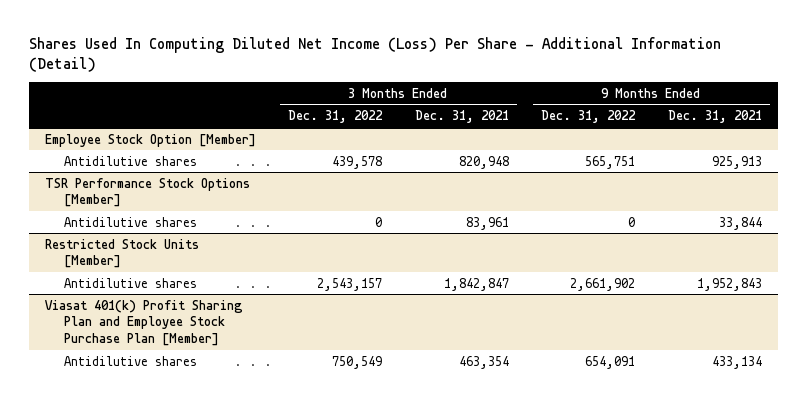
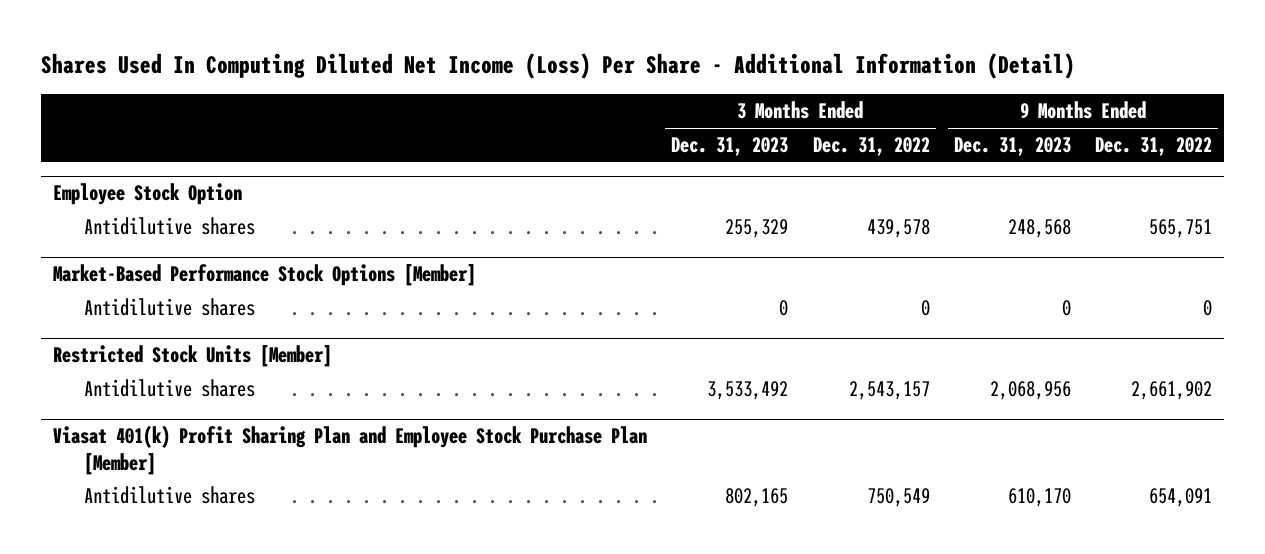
- | 3 Months Ended Dec. 31, 2022 | 3 Months Ended Dec. 31, 2021 | 9 Months Ended Dec. 31, 2022 | 9 Months Ended Dec. 31, 2021
+ | 3 Months Ended Dec. 31, 2023 | 3 Months Ended Dec. 31, 2022 | 9 Months Ended Dec. 31, 2023 | 9 Months Ended Dec. 31, 2022
- Employee Stock Option [Member]
+ Employee Stock Option
- TSR Performance Stock Options [Member]
+ Market-Based Performance Stock Options [Member]

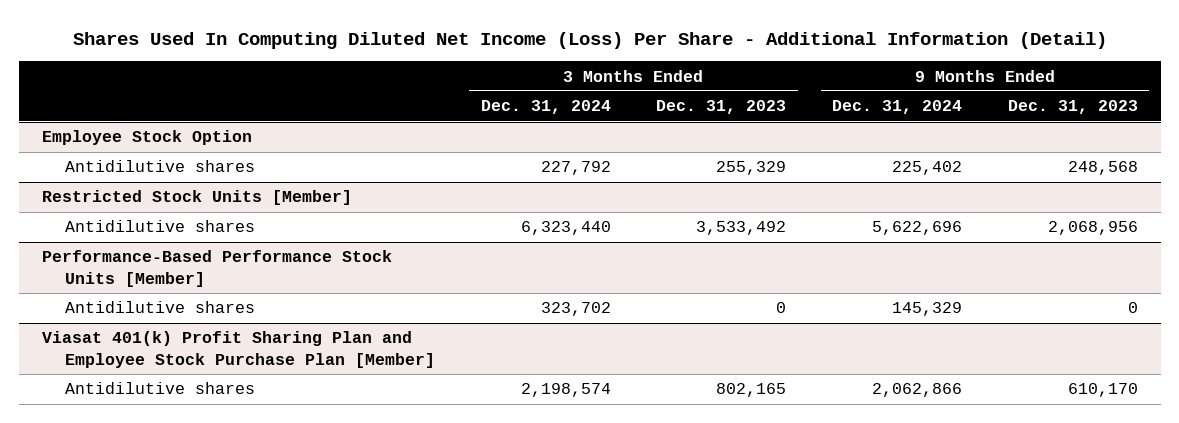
- | 3 Months Ended Dec. 31, 2023 | 3 Months Ended Dec. 31, 2022 | 9 Months Ended Dec. 31, 2023 | 9 Months Ended Dec. 31, 2022
+ | 3 Months Ended Dec. 31, 2024 | 3 Months Ended Dec. 31, 2023 | 9 Months Ended Dec. 31, 2024 | 9 Months Ended Dec. 31, 2023
- Market-Based Performance Stock Options [Member]
- Antidilutive shares | 0 | 0 | 0 | 0
+ Performance-Based Performance Stock Units [Member]
+ Antidilutive shares | 323,702 | 0 | 145,329 | 0

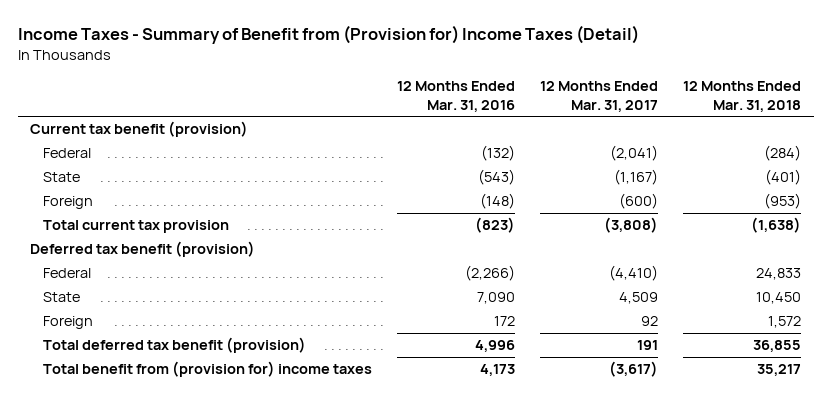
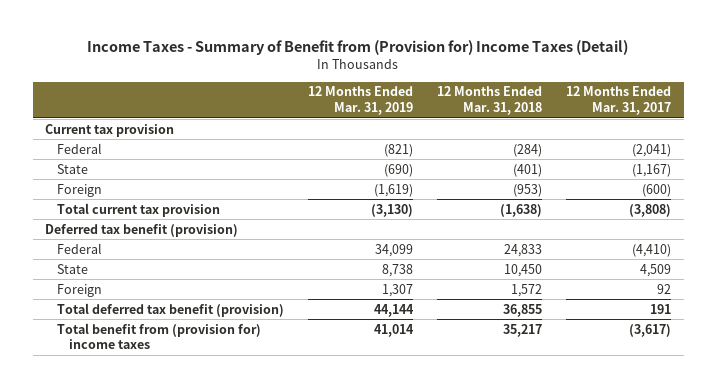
- | 12 Months Ended Mar. 31, 2016 | 12 Months Ended Mar. 31, 2017 | 12 Months Ended Mar. 31, 2018
+ | 12 Months Ended Mar. 31, 2019 | 12 Months Ended Mar. 31, 2018 | 12 Months Ended Mar. 31, 2017
- Current tax benefit (provision)
+ Current tax provision

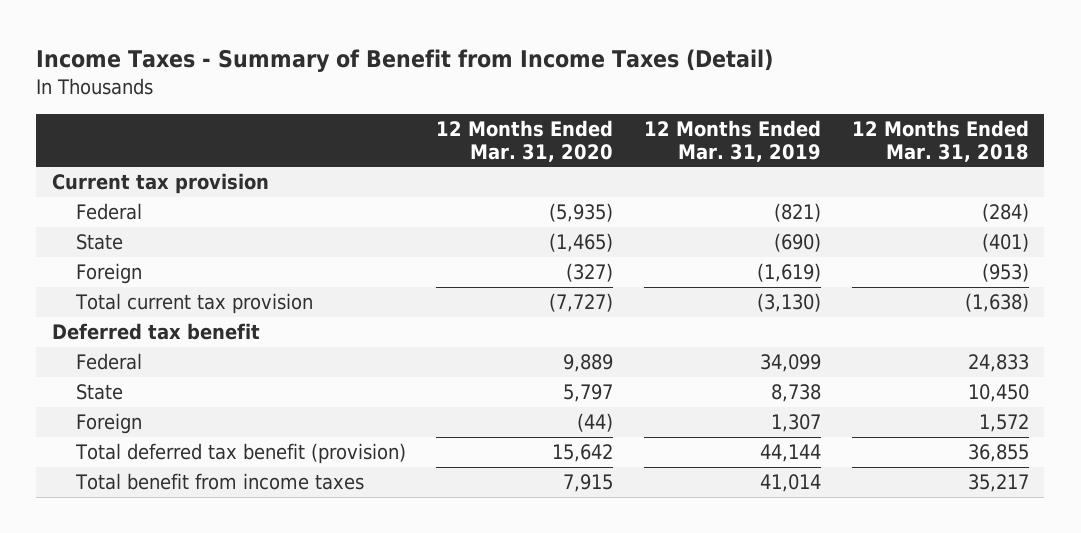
- Income Taxes - Summary of Benefit from (Provision for) Income Taxes (Detail)
+ Income Taxes - Summary of Benefit from Income Taxes (Detail)
- | 12 Months Ended Mar. 31, 2019 | 12 Months Ended Mar. 31, 2018 | 12 Months Ended Mar. 31, 2017
+ | 12 Months Ended Mar. 31, 2020 | 12 Months Ended Mar. 31, 2019 | 12 Months Ended Mar. 31, 2018
- Deferred tax benefit (provision)
+ Deferred tax benefit
- Total benefit from (provision for) income taxes | 41,014 | 35,217 | (3,617)
+ Total benefit from income taxes | 7,915 | 41,014 | 35,217

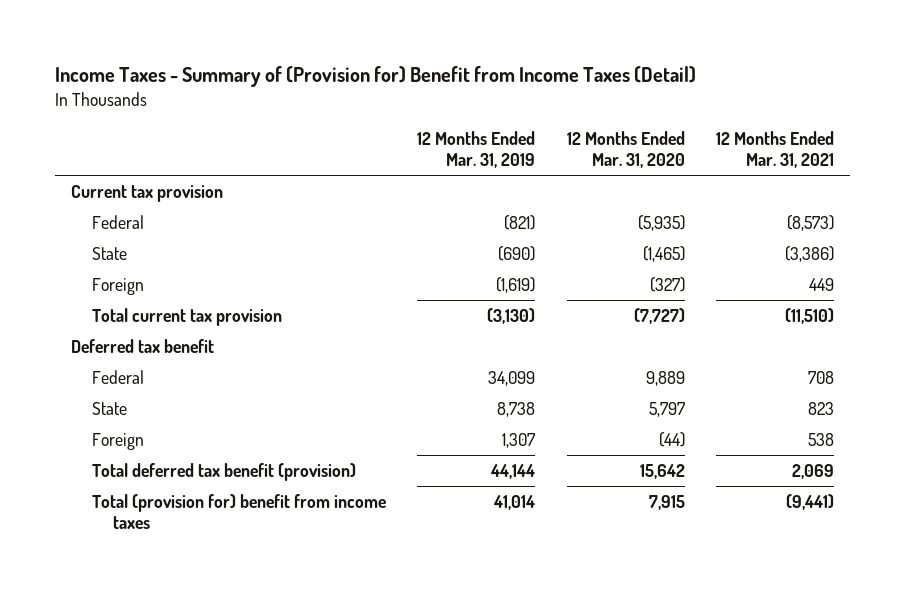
- Income Taxes - Summary of Benefit from Income Taxes (Detail)
+ Income Taxes - Summary of (Provision for) Benefit from Income Taxes (Detail)
- | 12 Months Ended Mar. 31, 2020 | 12 Months Ended Mar. 31, 2019 | 12 Months Ended Mar. 31, 2018
+ | 12 Months Ended Mar. 31, 2019 | 12 Months Ended Mar. 31, 2020 | 12 Months Ended Mar. 31, 2021
- Total benefit from income taxes | 7,915 | 41,014 | 35,217
+ Total (provision for) benefit from income taxes | 41,014 | 7,915 | (9,441)

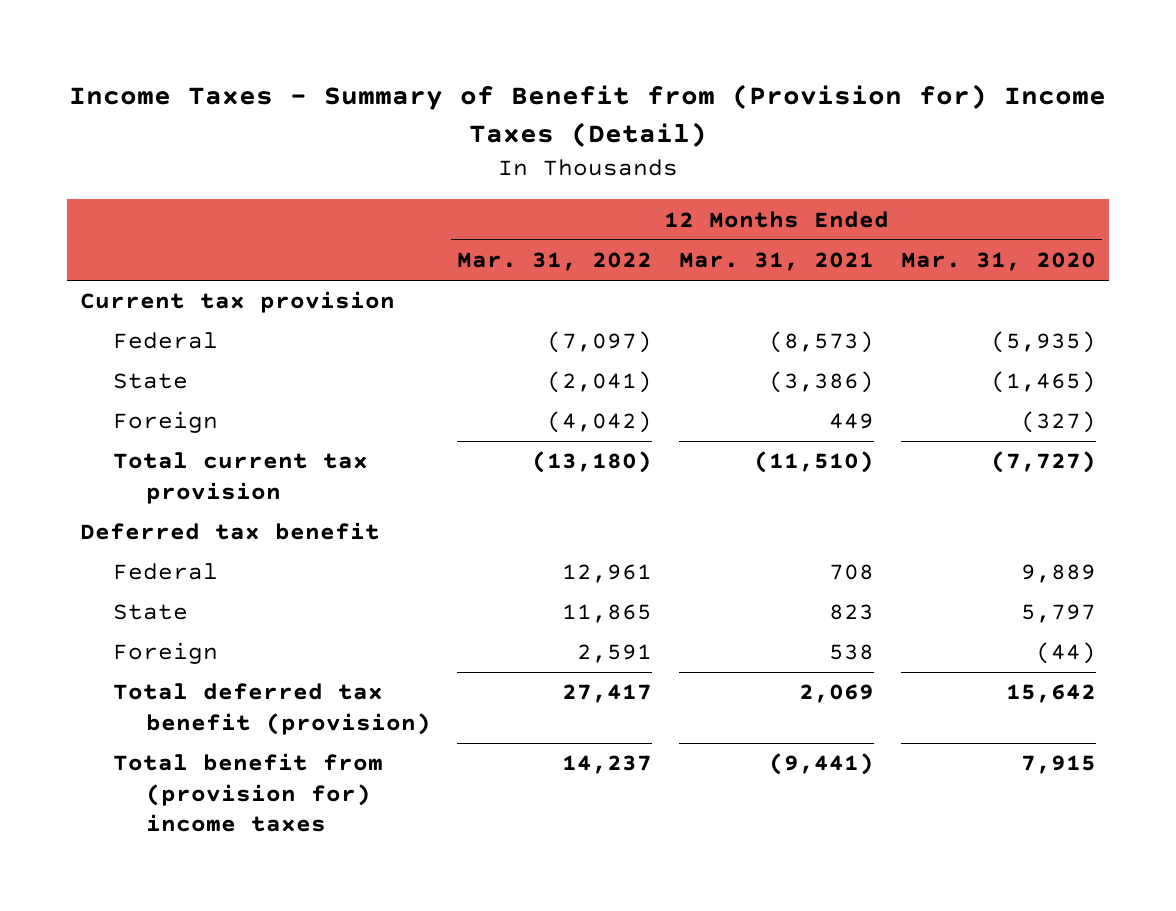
- Income Taxes - Summary of (Provision for) Benefit from Income Taxes (Detail)
+ Income Taxes - Summary of Benefit from (Provision for) Income Taxes (Detail)
- | 12 Months Ended Mar. 31, 2019 | 12 Months Ended Mar. 31, 2020 | 12 Months Ended Mar. 31, 2021
+ | 12 Months Ended Mar. 31, 2022 | 12 Months Ended Mar. 31, 2021 | 12 Months Ended Mar. 31, 2020
- Total (provision for) benefit from income taxes | 41,014 | 7,915 | (9,441)
+ Total benefit from (provision for) income taxes | 14,237 | (9,441) | 7,915

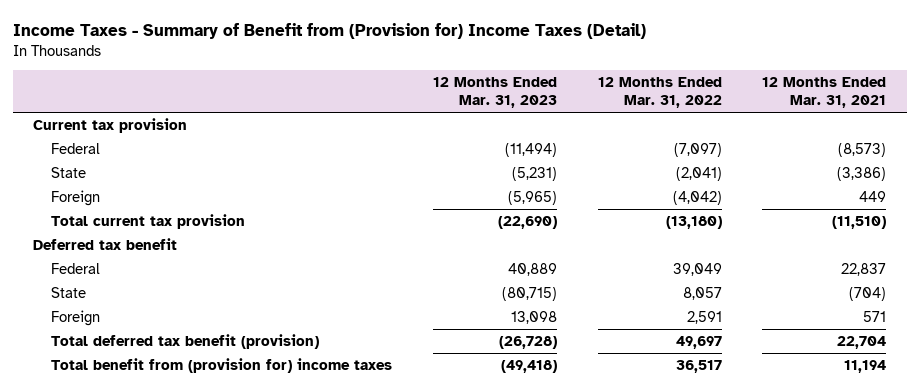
- | 12 Months Ended Mar. 31, 2022 | 12 Months Ended Mar. 31, 2021 | 12 Months Ended Mar. 31, 2020
+ | 12 Months Ended Mar. 31, 2023 | 12 Months Ended Mar. 31, 2022 | 12 Months Ended Mar. 31, 2021
- Federal | 12,961 | 708 | 9,889
- State | 11,865 | 823 | 5,797
- Foreign | 2,591 | 538 | (44)
- Total deferred tax benefit (provision) | 27,417 | 2,069 | 15,642
- Total benefit from (provision for) income taxes | 14,237 | (9,441) | 7,915
+ Federal | 40,889 | 39,049 | 22,837
+ State | (80,715) | 8,057 | (704)
+ Foreign | 13,098 | 2,591 | 571
+ Total deferred tax benefit (provision) | (26,728) | 49,697 | 22,704
+ Total benefit from (provision for) income taxes | (49,418) | 36,517 | 11,194

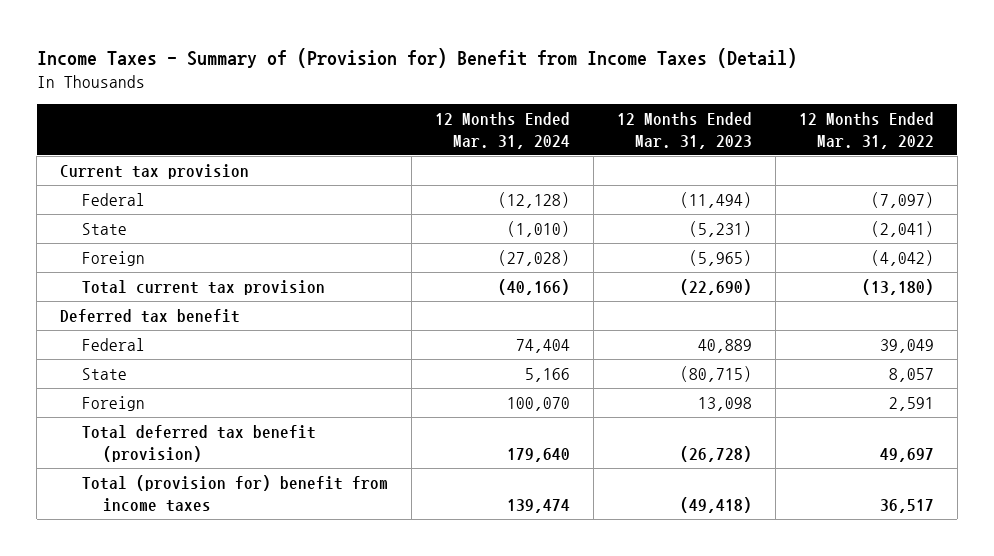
- Income Taxes - Summary of Benefit from (Provision for) Income Taxes (Detail)
+ Income Taxes - Summary of (Provision for) Benefit from Income Taxes (Detail)
- | 12 Months Ended Mar. 31, 2023 | 12 Months Ended Mar. 31, 2022 | 12 Months Ended Mar. 31, 2021
+ | 12 Months Ended Mar. 31, 2024 | 12 Months Ended Mar. 31, 2023 | 12 Months Ended Mar. 31, 2022
- Total benefit from (provision for) income taxes | (49,418) | 36,517 | 11,194
+ Total (provision for) benefit from income taxes | 139,474 | (49,418) | 36,517

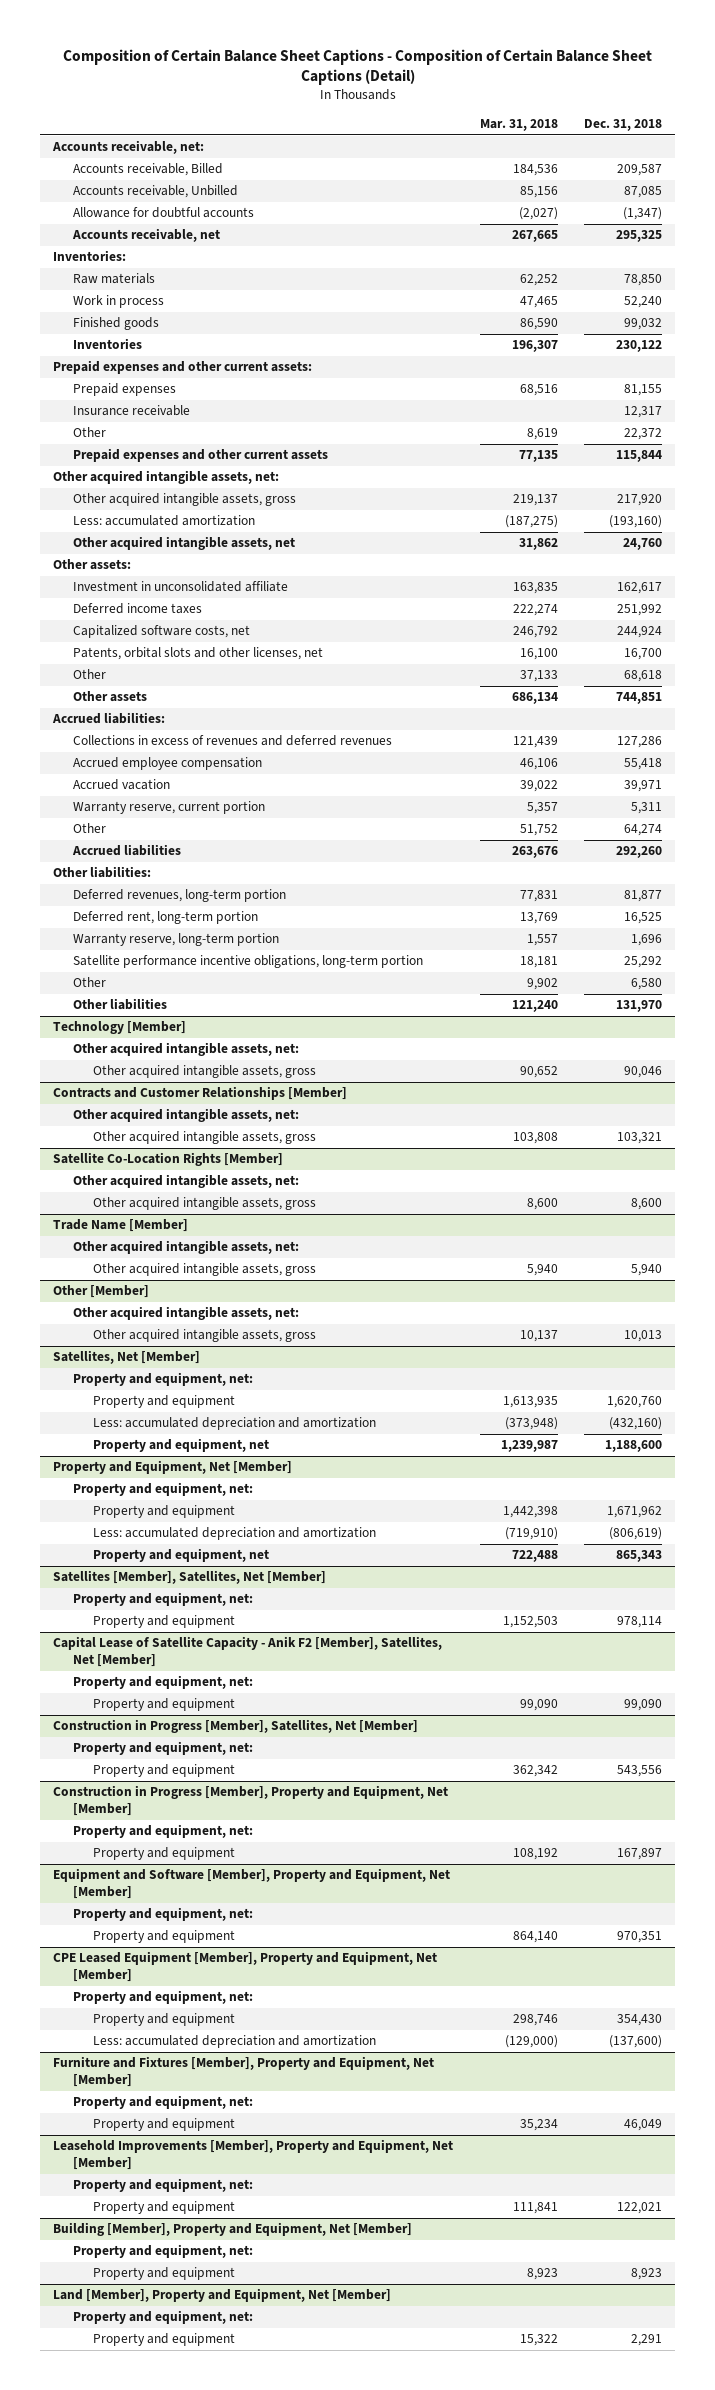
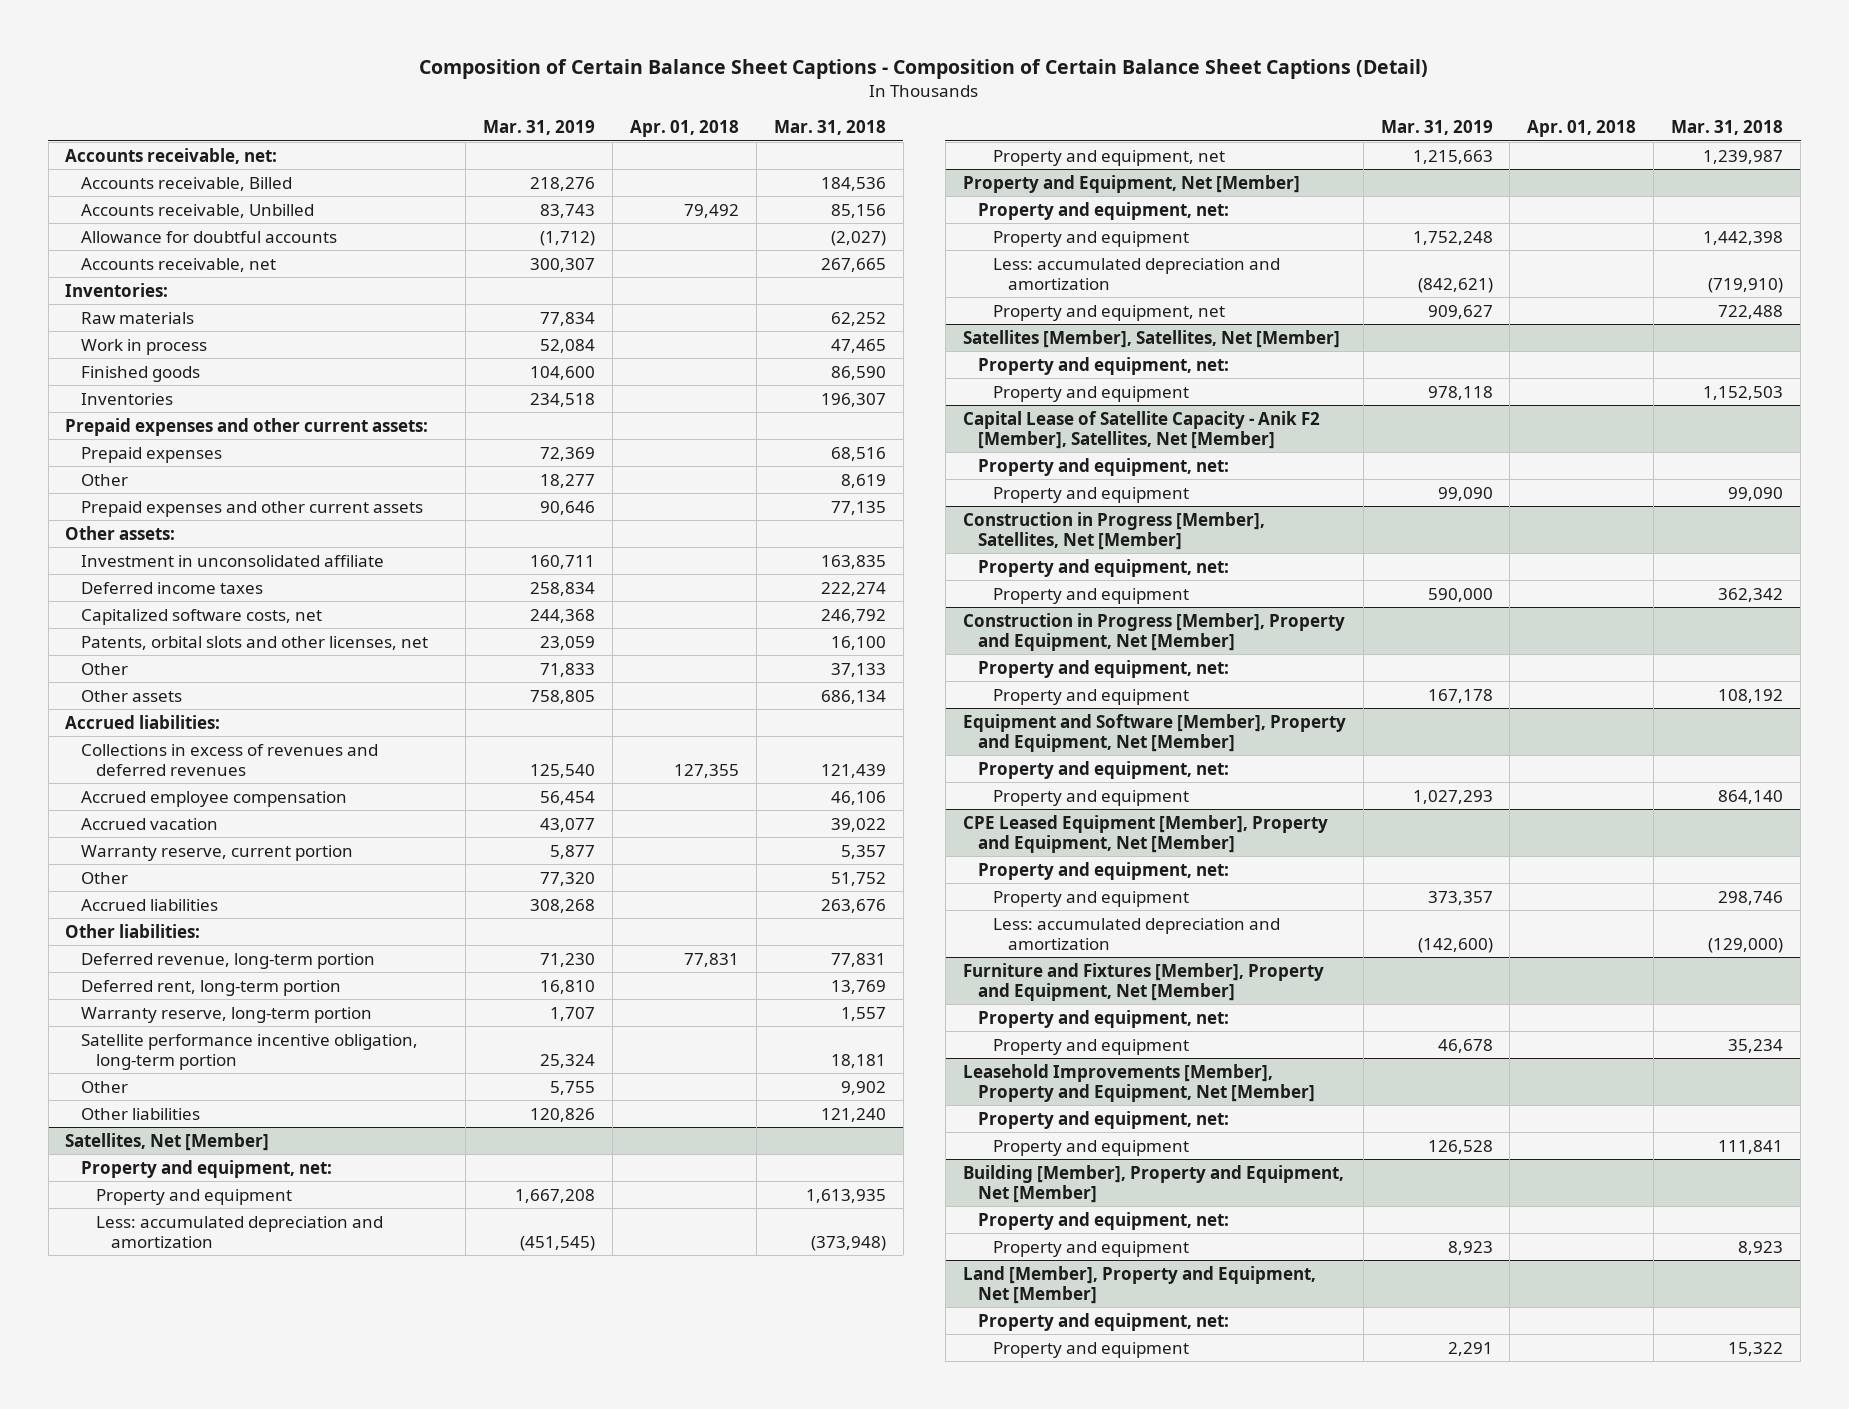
- | Mar. 31, 2018 | Dec. 31, 2018
+ | Mar. 31, 2019 | Apr. 01, 2018 | Mar. 31, 2018
- Insurance receivable | | 12,317
- Other acquired intangible assets, net:
- Other acquired intangible assets, gross | 219,137 | 217,920
- Less: accumulated amortization | (187,275) | (193,160)
- Other acquired intangible assets, net | 31,862 | 24,760
- Deferred revenues, long-term portion | 77,831 | 81,877
+ Deferred revenue, long-term portion | 71,230 | 77,831 | 77,831
- Satellite performance incentive obligations, long-term portion | 18,181 | 25,292
+ Satellite performance incentive obligation, long-term portion | 25,324 | | 18,181
- Technology [Member]
- Other acquired intangible assets, net:
- Other acquired intangible assets, gross | 90,652 | 90,046
- Contracts and Customer Relationships [Member]
- Other acquired intangible assets, net:
- Other acquired intangible assets, gross | 103,808 | 103,321
- Satellite Co-Location Rights [Member]
- Other acquired intangible assets, net:
- Other acquired intangible assets, gross | 8,600 | 8,600
- Trade Name [Member]
- Other acquired intangible assets, net:
- Other acquired intangible assets, gross | 5,940 | 5,940
- Other [Member]
- Other acquired intangible assets, net:
- Other acquired intangible assets, gross | 10,137 | 10,013

